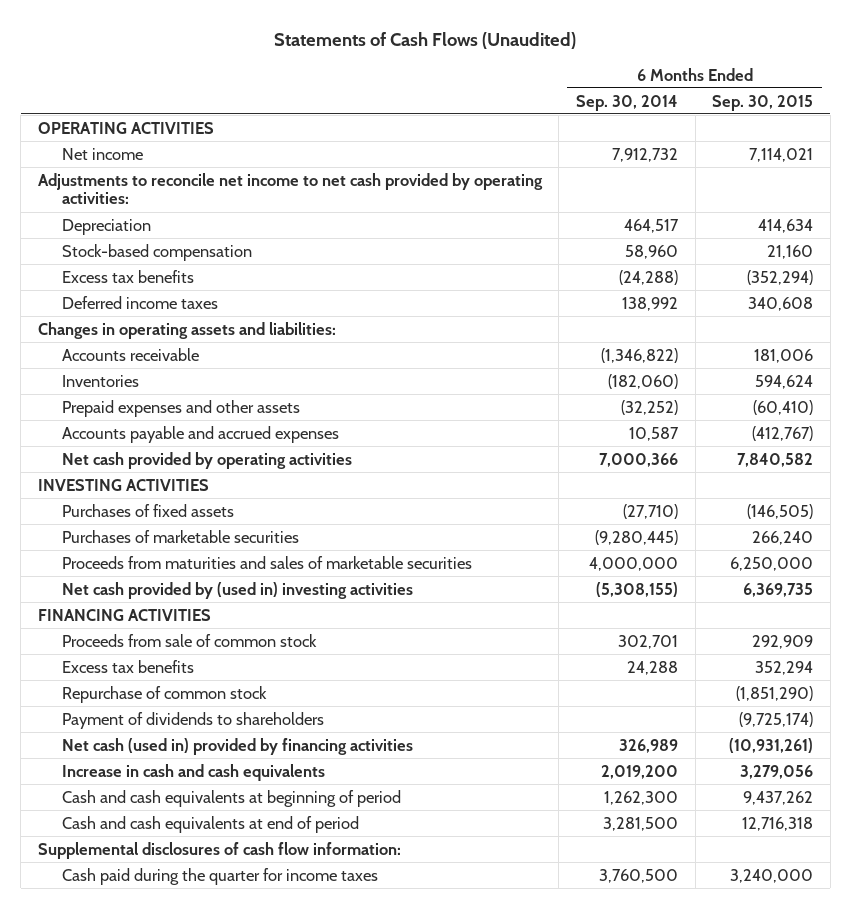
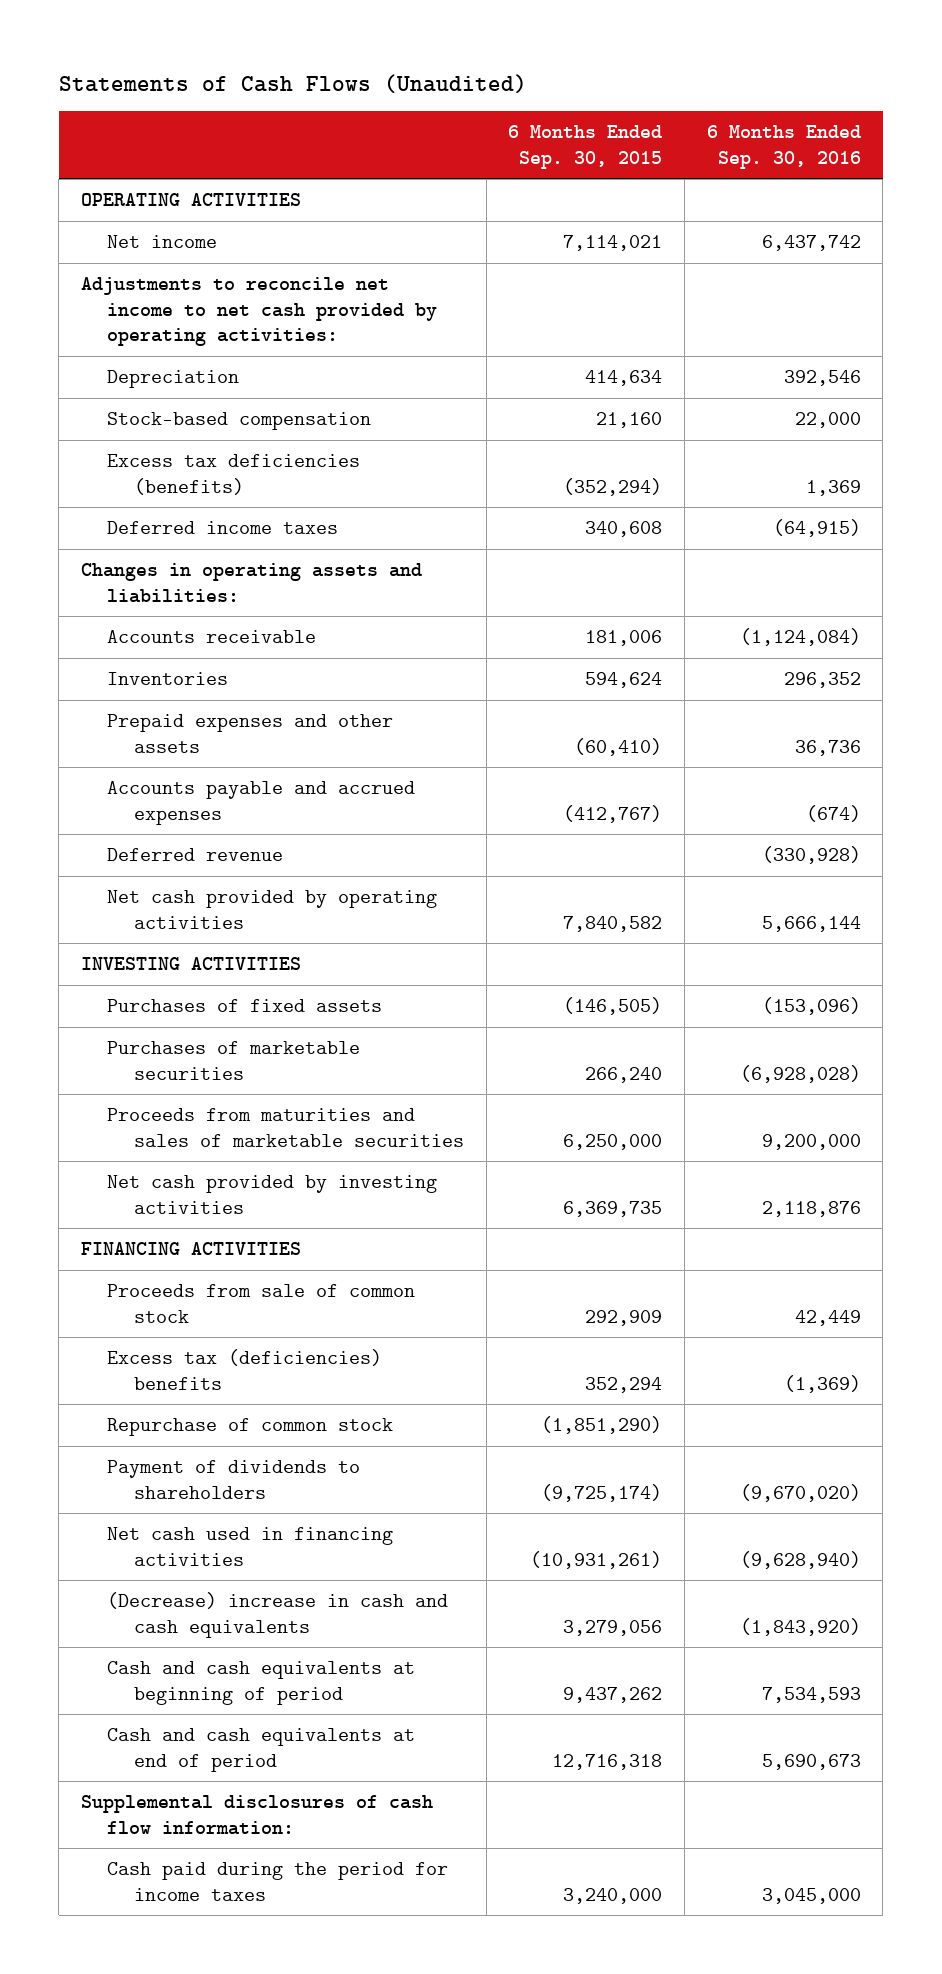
- | 6 Months Ended Sep. 30, 2014 | 6 Months Ended Sep. 30, 2015
+ | 6 Months Ended Sep. 30, 2015 | 6 Months Ended Sep. 30, 2016
- Excess tax benefits | (24,288) | (352,294)
+ Excess tax deficiencies (benefits) | (352,294) | 1,369
+ Deferred revenue | | (330,928)
- Net cash provided by (used in) investing activities | (5,308,155) | 6,369,735
+ Net cash provided by investing activities | 6,369,735 | 2,118,876
- Excess tax benefits | 24,288 | 352,294
+ Excess tax (deficiencies) benefits | 352,294 | (1,369)
- Net cash (used in) provided by financing activities | 326,989 | (10,931,261)
- Increase in cash and cash equivalents | 2,019,200 | 3,279,056
+ Net cash used in financing activities | (10,931,261) | (9,628,940)
+ (Decrease) increase in cash and cash equivalents | 3,279,056 | (1,843,920)
- Cash paid during the quarter for income taxes | 3,760,500 | 3,240,000
+ Cash paid during the period for income taxes | 3,240,000 | 3,045,000

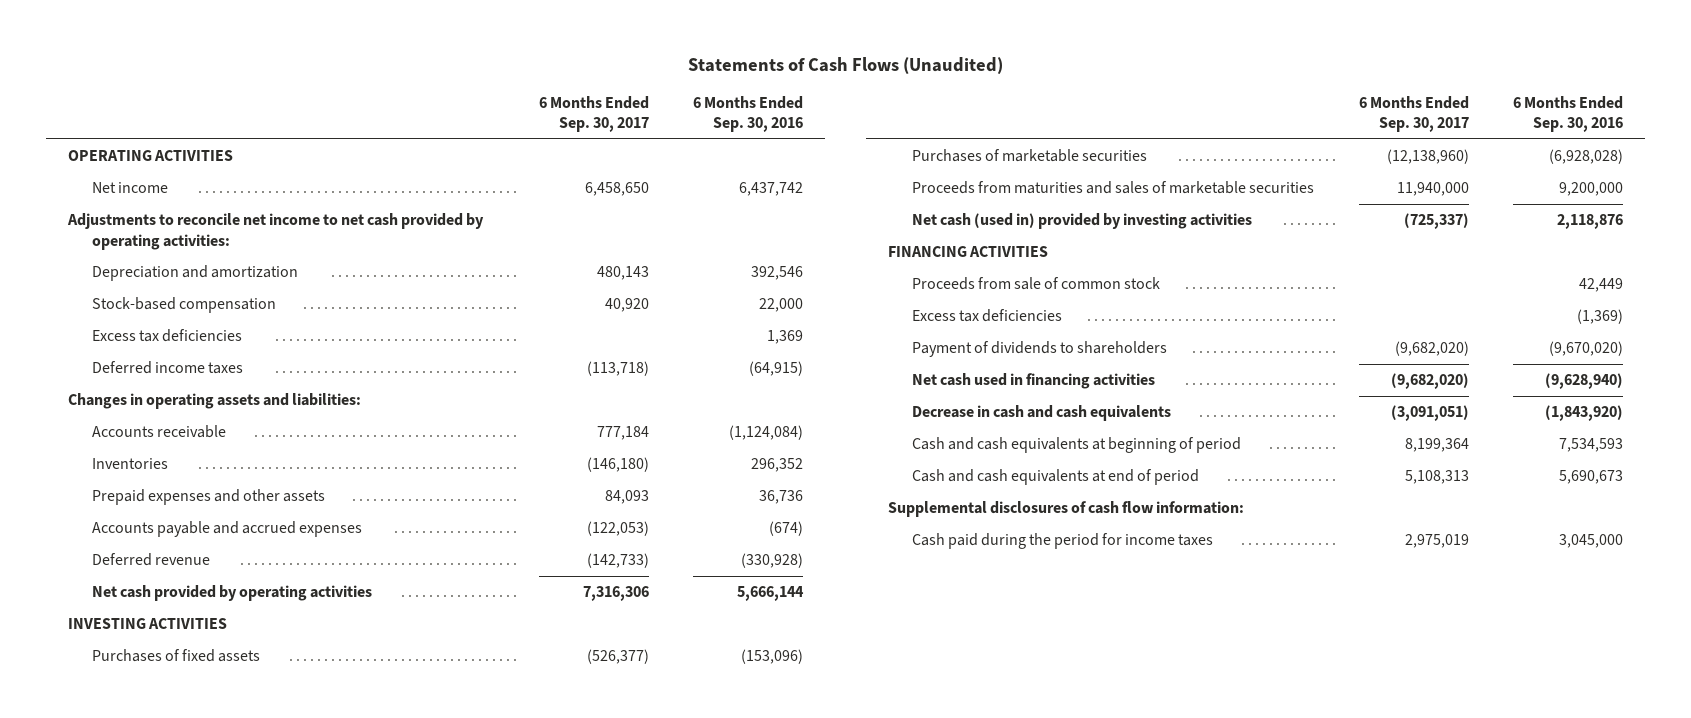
- | 6 Months Ended Sep. 30, 2015 | 6 Months Ended Sep. 30, 2016
+ | 6 Months Ended Sep. 30, 2017 | 6 Months Ended Sep. 30, 2016
- Depreciation | 414,634 | 392,546
+ Depreciation and amortization | 480,143 | 392,546
- Excess tax deficiencies (benefits) | (352,294) | 1,369
+ Excess tax deficiencies | | 1,369
- Net cash provided by investing activities | 6,369,735 | 2,118,876
+ Net cash (used in) provided by investing activities | (725,337) | 2,118,876
- Excess tax (deficiencies) benefits | 352,294 | (1,369)
- Repurchase of common stock | (1,851,290) |
+ Excess tax deficiencies | | (1,369)
- (Decrease) increase in cash and cash equivalents | 3,279,056 | (1,843,920)
+ Decrease in cash and cash equivalents | (3,091,051) | (1,843,920)

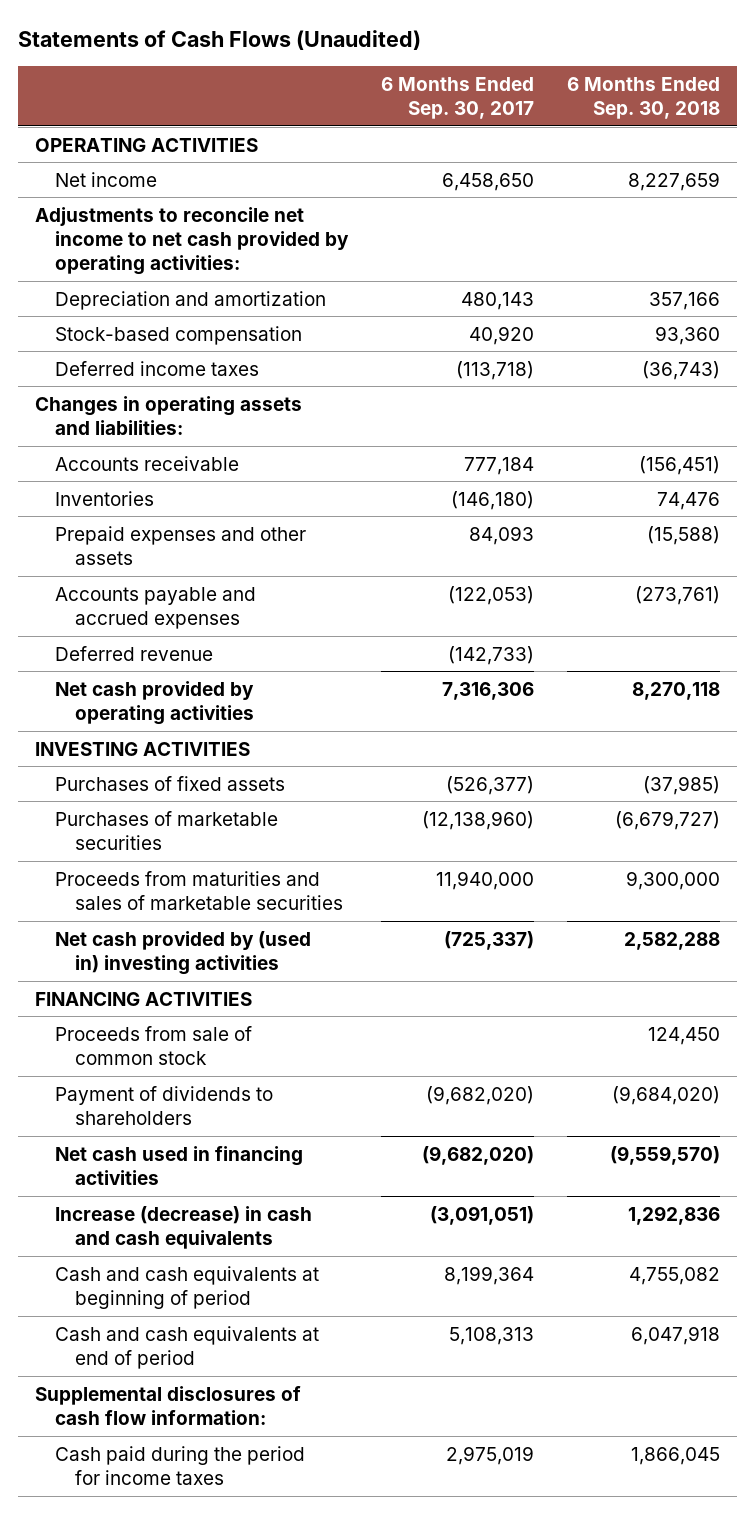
- | 6 Months Ended Sep. 30, 2017 | 6 Months Ended Sep. 30, 2016
+ | 6 Months Ended Sep. 30, 2017 | 6 Months Ended Sep. 30, 2018
- Excess tax deficiencies | | 1,369
- Net cash (used in) provided by investing activities | (725,337) | 2,118,876
+ Net cash provided by (used in) investing activities | (725,337) | 2,582,288
- Excess tax deficiencies | | (1,369)
- Decrease in cash and cash equivalents | (3,091,051) | (1,843,920)
+ Increase (decrease) in cash and cash equivalents | (3,091,051) | 1,292,836

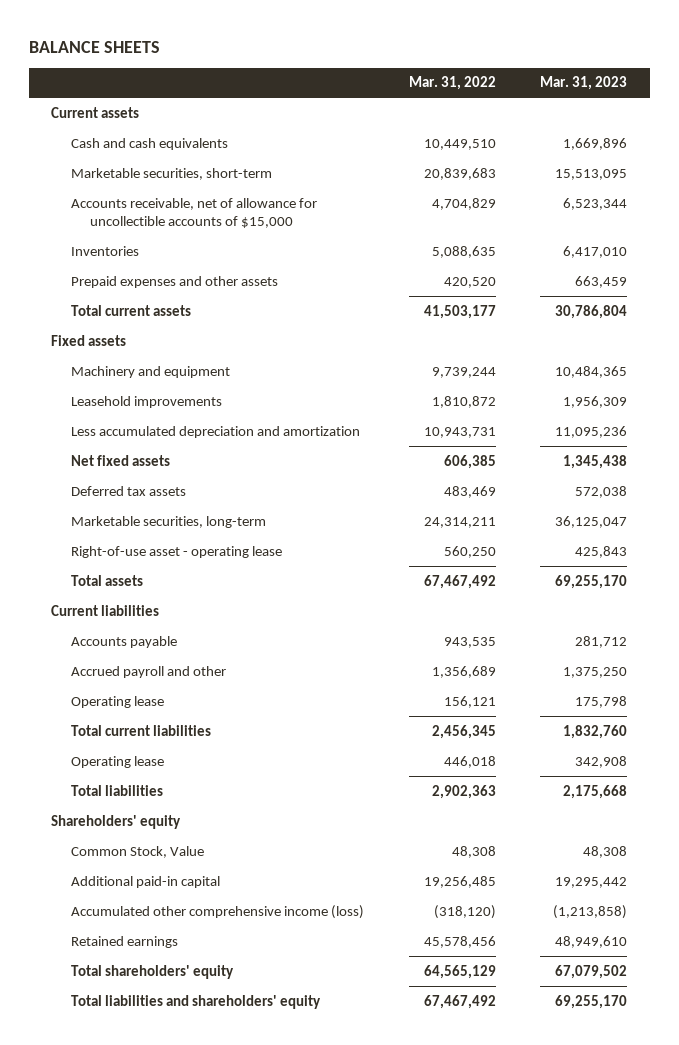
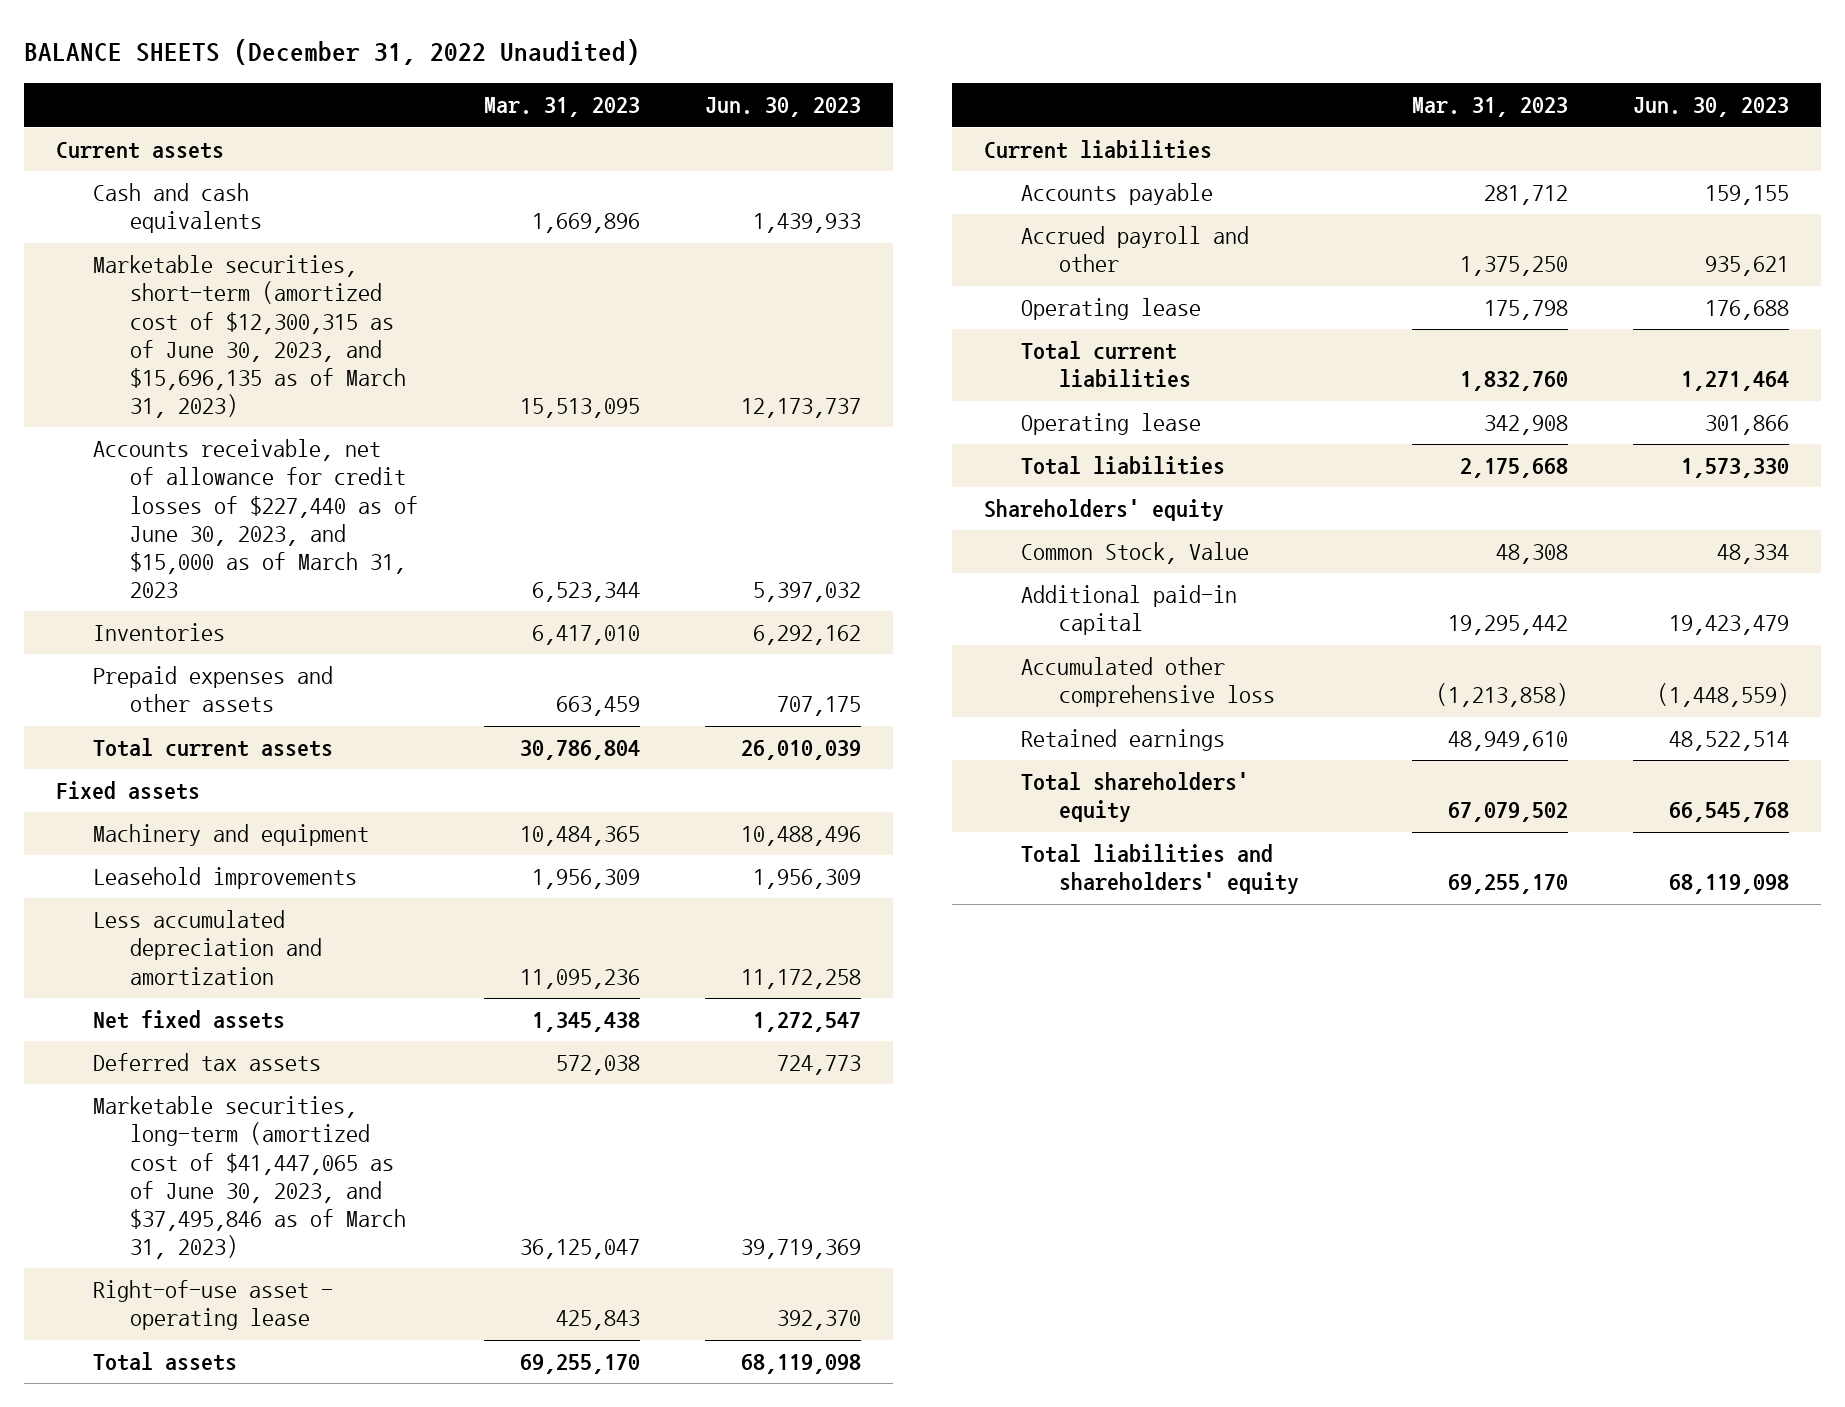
- BALANCE SHEETS
+ BALANCE SHEETS (December 31, 2022 Unaudited)
- | Mar. 31, 2022 | Mar. 31, 2023
+ | Mar. 31, 2023 | Jun. 30, 2023
- Marketable securities, short-term | 20,839,683 | 15,513,095
- Accounts receivable, net of allowance for uncollectible accounts of $15,000 | 4,704,829 | 6,523,344
+ Marketable securities, short-term (amortized cost of $12,300,315 as of June 30, 2023, and $15,696,135 as of March 31, 2023) | 15,513,095 | 12,173,737
+ Accounts receivable, net of allowance for credit losses of $227,440 as of June 30, 2023, and $15,000 as of March 31, 2023 | 6,523,344 | 5,397,032
- Marketable securities, long-term | 24,314,211 | 36,125,047
+ Marketable securities, long-term (amortized cost of $41,447,065 as of June 30, 2023, and $37,495,846 as of March 31, 2023) | 36,125,047 | 39,719,369
- Accumulated other comprehensive income (loss) | (318,120) | (1,213,858)
+ Accumulated other comprehensive loss | (1,213,858) | (1,448,559)

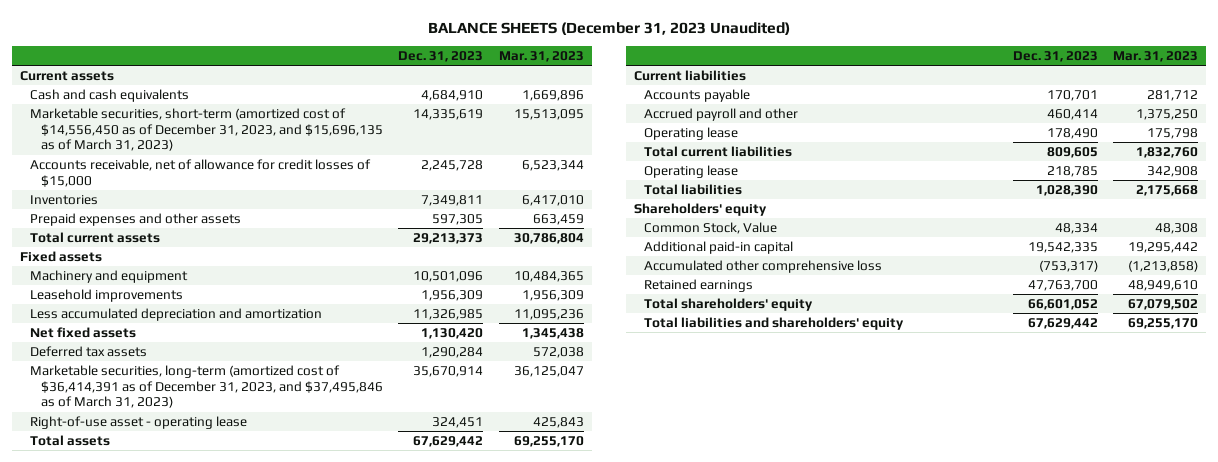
- BALANCE SHEETS (December 31, 2022 Unaudited)
+ BALANCE SHEETS (December 31, 2023 Unaudited)
- | Mar. 31, 2023 | Jun. 30, 2023
+ | Dec. 31, 2023 | Mar. 31, 2023
- Marketable securities, short-term (amortized cost of $12,300,315 as of June 30, 2023, and $15,696,135 as of March 31, 2023) | 15,513,095 | 12,173,737
- Accounts receivable, net of allowance for credit losses of $227,440 as of June 30, 2023, and $15,000 as of March 31, 2023 | 6,523,344 | 5,397,032
+ Marketable securities, short-term (amortized cost of $14,556,450 as of December 31, 2023, and $15,696,135 as of March 31, 2023) | 14,335,619 | 15,513,095
+ Accounts receivable, net of allowance for credit losses of $15,000 | 2,245,728 | 6,523,344
- Marketable securities, long-term (amortized cost of $41,447,065 as of June 30, 2023, and $37,495,846 as of March 31, 2023) | 36,125,047 | 39,719,369
+ Marketable securities, long-term (amortized cost of $36,414,391 as of December 31, 2023, and $37,495,846 as of March 31, 2023) | 35,670,914 | 36,125,047

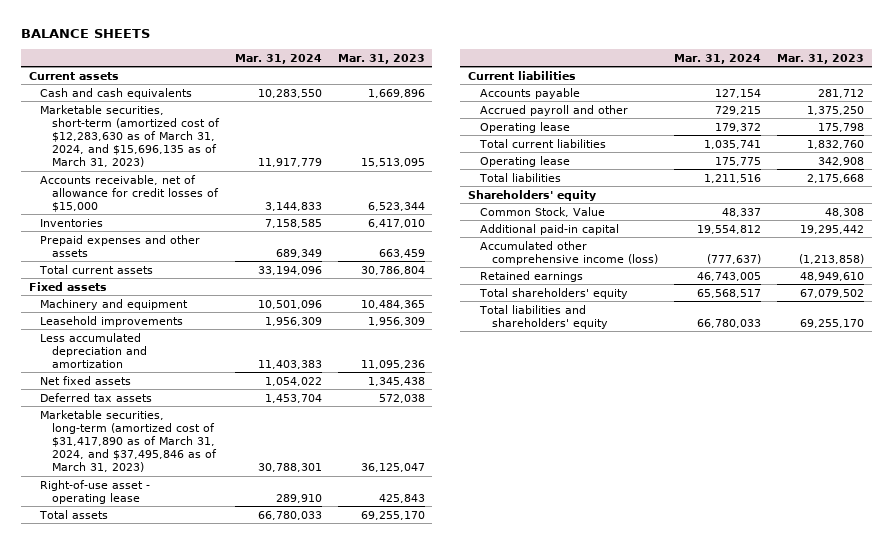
- BALANCE SHEETS (December 31, 2023 Unaudited)
+ BALANCE SHEETS
- | Dec. 31, 2023 | Mar. 31, 2023
+ | Mar. 31, 2024 | Mar. 31, 2023
- Marketable securities, short-term (amortized cost of $14,556,450 as of December 31, 2023, and $15,696,135 as of March 31, 2023) | 14,335,619 | 15,513,095
+ Marketable securities, short-term (amortized cost of $12,283,630 as of March 31, 2024, and $15,696,135 as of March 31, 2023) | 11,917,779 | 15,513,095
- Marketable securities, long-term (amortized cost of $36,414,391 as of December 31, 2023, and $37,495,846 as of March 31, 2023) | 35,670,914 | 36,125,047
+ Marketable securities, long-term (amortized cost of $31,417,890 as of March 31, 2024, and $37,495,846 as of March 31, 2023) | 30,788,301 | 36,125,047
- Accumulated other comprehensive loss | (753,317) | (1,213,858)
+ Accumulated other comprehensive income (loss) | (777,637) | (1,213,858)

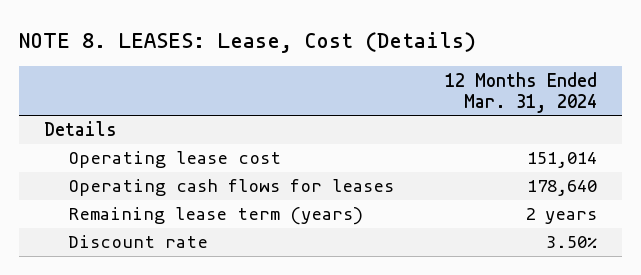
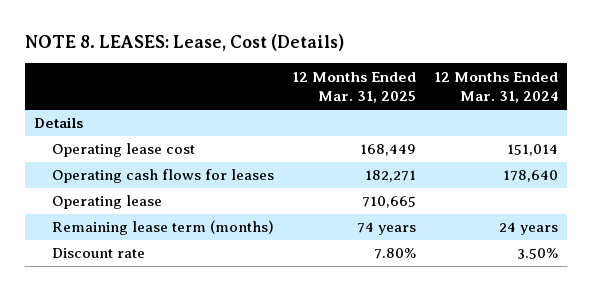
- | 12 Months Ended Mar. 31, 2024
+ | 12 Months Ended Mar. 31, 2025 | 12 Months Ended Mar. 31, 2024
- Remaining lease term (years) | 2 years
+ Operating lease | 710,665 |
+ Remaining lease term (months) | 74 years | 24 years

